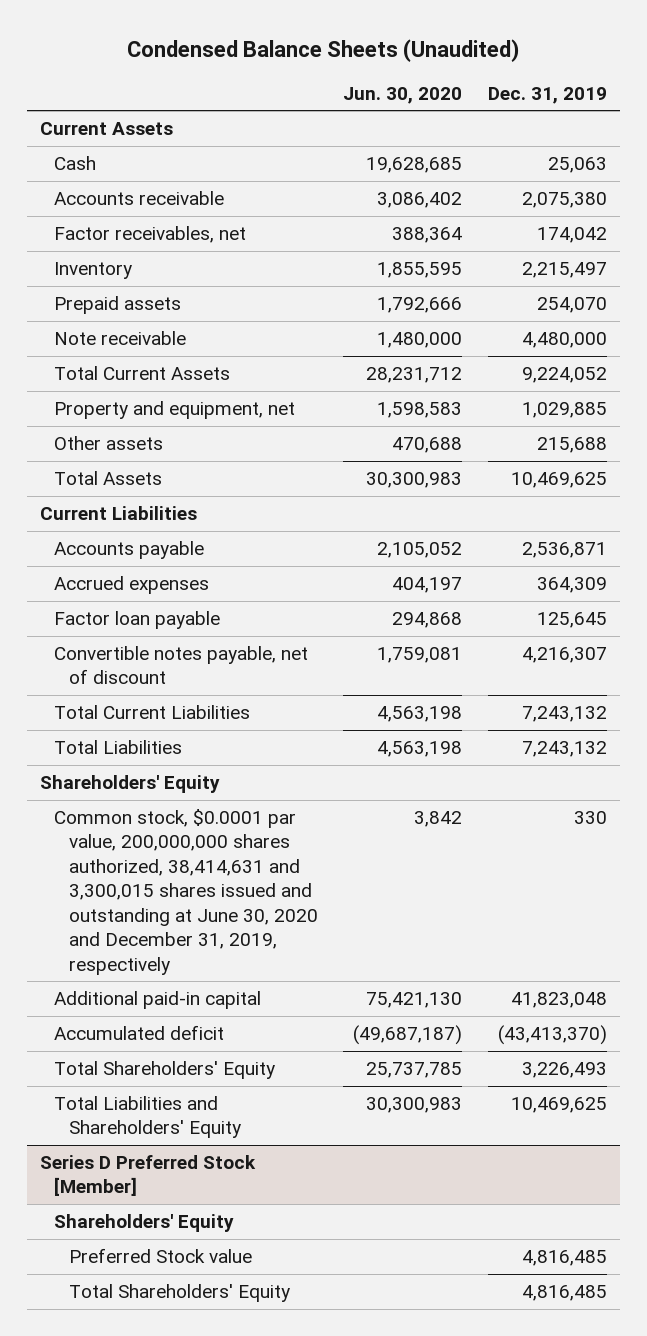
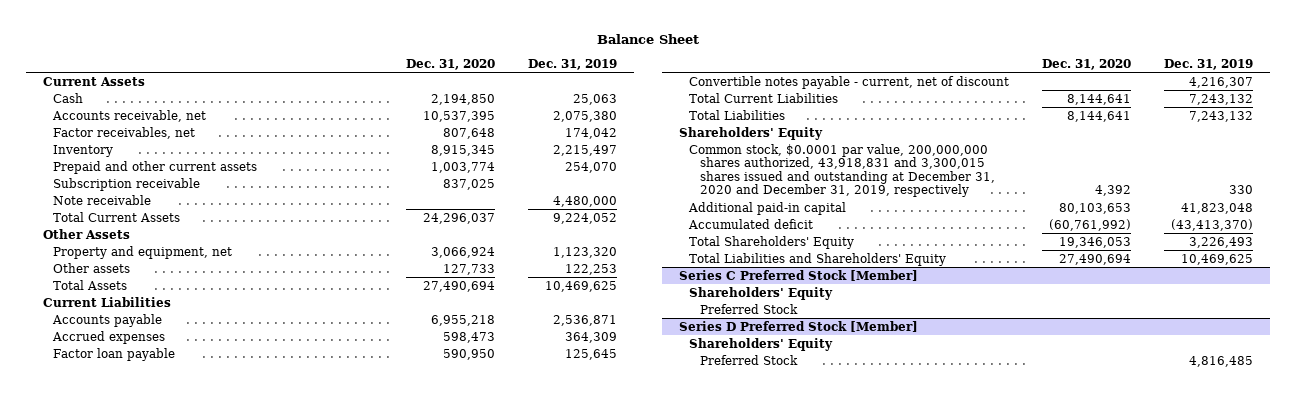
- Condensed Balance Sheets (Unaudited)
+ Balance Sheet
- | Jun. 30, 2020 | Dec. 31, 2019
+ | Dec. 31, 2020 | Dec. 31, 2019
- Accounts receivable | 3,086,402 | 2,075,380
+ Accounts receivable, net | 10,537,395 | 2,075,380
- Prepaid assets | 1,792,666 | 254,070
+ Prepaid and other current assets | 1,003,774 | 254,070
+ Subscription receivable | 837,025 |
- Property and equipment, net | 1,598,583 | 1,029,885
- Other assets | 470,688 | 215,688
+ Other Assets
+ Property and equipment, net | 3,066,924 | 1,123,320
+ Other assets | 127,733 | 122,253
- Convertible notes payable, net of discount | 1,759,081 | 4,216,307
+ Convertible notes payable - current, net of discount | | 4,216,307
- Common stock, $0.0001 par value, 200,000,000 shares authorized, 38,414,631 and 3,300,015 shares issued and outstanding at June 30, 2020 and December 31, 2019, respectively | 3,842 | 330
+ Common stock, $0.0001 par value, 200,000,000 shares authorized, 43,918,831 and 3,300,015 shares issued and outstanding at December 31, 2020 and December 31, 2019, respectively | 4,392 | 330
+ Series C Preferred Stock [Member]
+ Shareholders' Equity
+ Preferred Stock
@ Series D Preferred Stock [Member]
- Preferred Stock value | | 4,816,485
- Total Shareholders' Equity | | 4,816,485
+ Preferred Stock | | 4,816,485

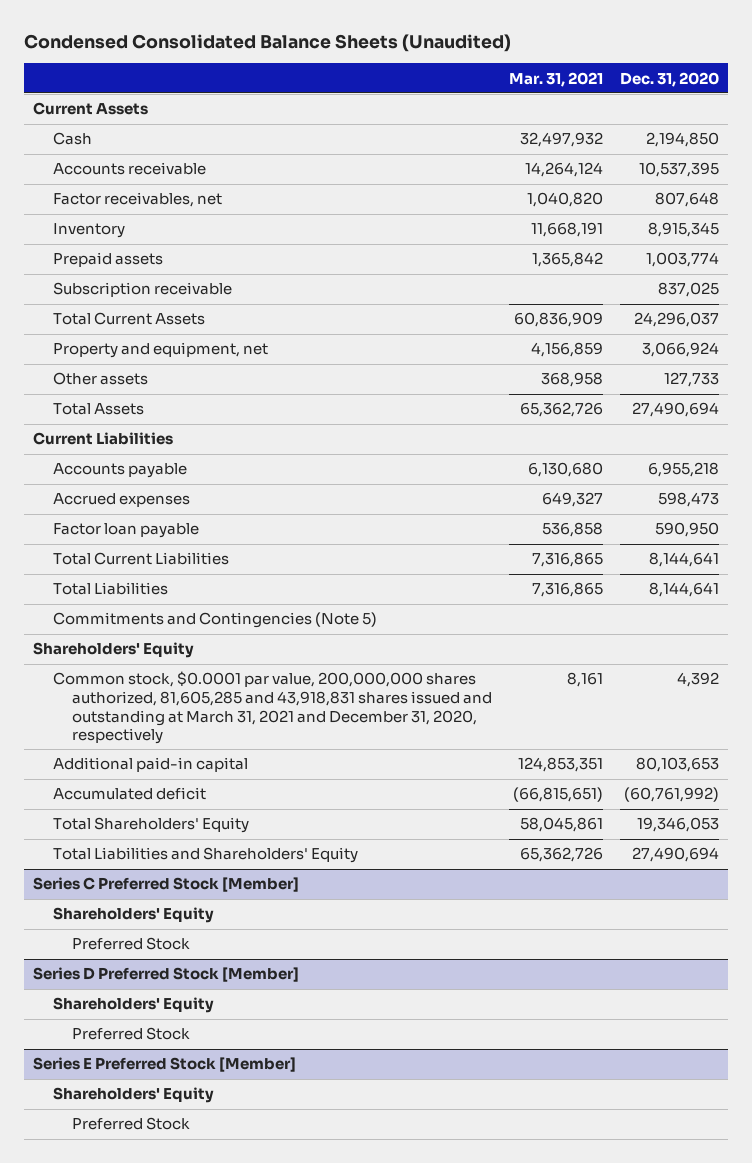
- Balance Sheet
+ Condensed Consolidated Balance Sheets (Unaudited)
- | Dec. 31, 2020 | Dec. 31, 2019
+ | Mar. 31, 2021 | Dec. 31, 2020
- Accounts receivable, net | 10,537,395 | 2,075,380
+ Accounts receivable | 14,264,124 | 10,537,395
- Prepaid and other current assets | 1,003,774 | 254,070
+ Prepaid assets | 1,365,842 | 1,003,774
- Note receivable | | 4,480,000
- Other Assets
- Convertible notes payable - current, net of discount | | 4,216,307
+ Commitments and Contingencies (Note 5)
- Common stock, $0.0001 par value, 200,000,000 shares authorized, 43,918,831 and 3,300,015 shares issued and outstanding at December 31, 2020 and December 31, 2019, respectively | 4,392 | 330
+ Common stock, $0.0001 par value, 200,000,000 shares authorized, 81,605,285 and 43,918,831 shares issued and outstanding at March 31, 2021 and December 31, 2020, respectively | 8,161 | 4,392
+ Series E Preferred Stock [Member]
+ Shareholders' Equity
+ Preferred Stock

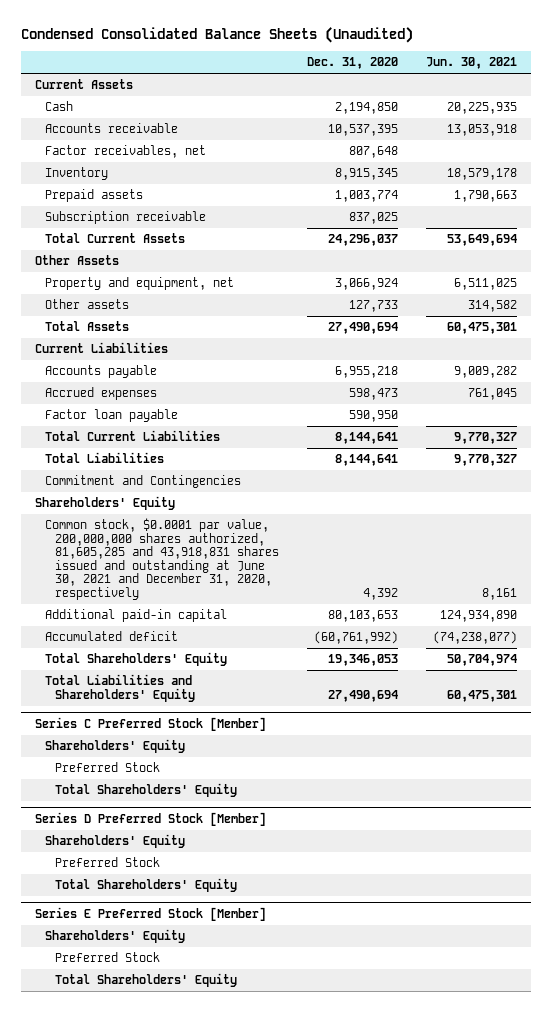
- | Mar. 31, 2021 | Dec. 31, 2020
+ | Dec. 31, 2020 | Jun. 30, 2021
+ Other Assets
- Commitments and Contingencies (Note 5)
+ Commitment and Contingencies
- Common stock, $0.0001 par value, 200,000,000 shares authorized, 81,605,285 and 43,918,831 shares issued and outstanding at March 31, 2021 and December 31, 2020, respectively | 8,161 | 4,392
+ Common stock, $0.0001 par value, 200,000,000 shares authorized, 81,605,285 and 43,918,831 shares issued and outstanding at June 30, 2021 and December 31, 2020, respectively | 4,392 | 8,161
@ Series C Preferred Stock [Member]
+ Total Shareholders' Equity
@ Series D Preferred Stock [Member]
+ Total Shareholders' Equity
@ Series E Preferred Stock [Member]
+ Total Shareholders' Equity

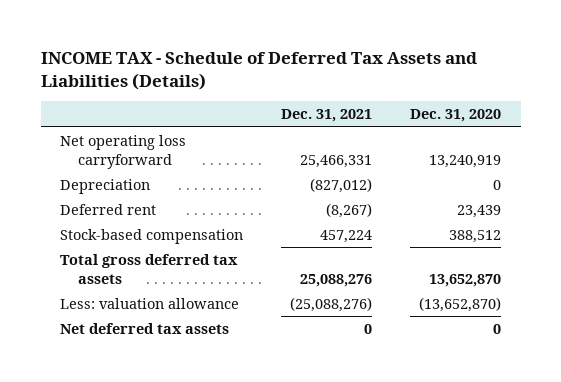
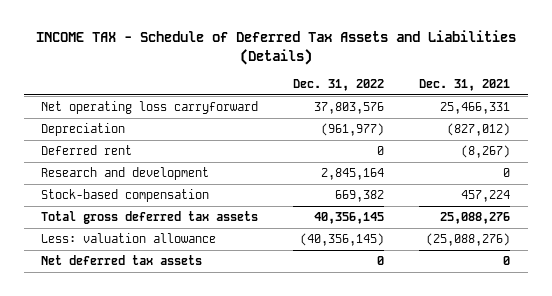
- | Dec. 31, 2021 | Dec. 31, 2020
+ | Dec. 31, 2022 | Dec. 31, 2021
+ Research and development | 2,845,164 | 0

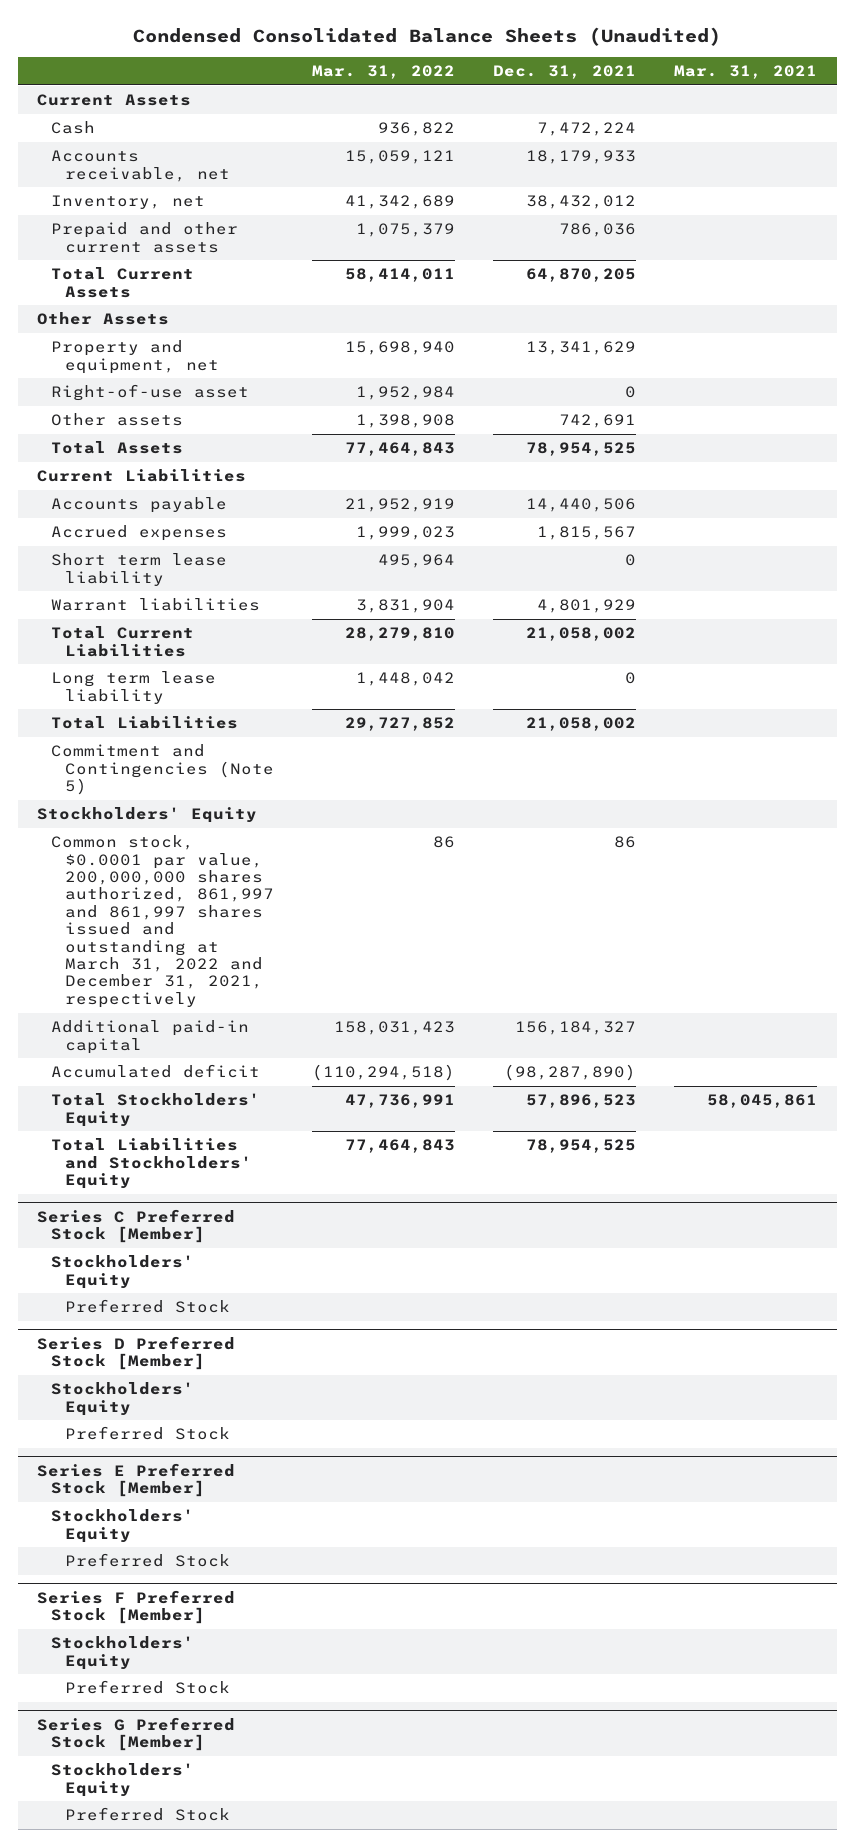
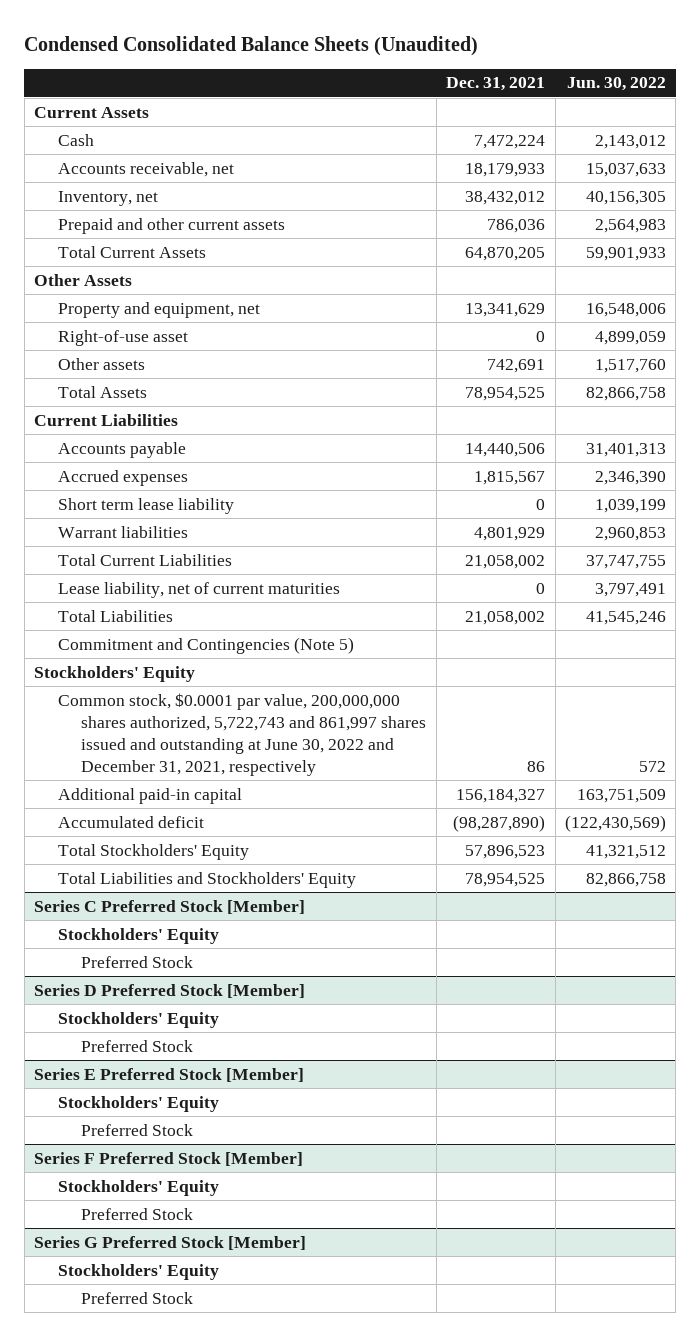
- | Mar. 31, 2022 | Dec. 31, 2021 | Mar. 31, 2021
+ | Dec. 31, 2021 | Jun. 30, 2022
- Long term lease liability | 1,448,042 | 0 |
+ Lease liability, net of current maturities | 0 | 3,797,491
- Common stock, $0.0001 par value, 200,000,000 shares authorized, 861,997 and 861,997 shares issued and outstanding at March 31, 2022 and December 31, 2021, respectively | 86 | 86 |
+ Common stock, $0.0001 par value, 200,000,000 shares authorized, 5,722,743 and 861,997 shares issued and outstanding at June 30, 2022 and December 31, 2021, respectively | 86 | 572

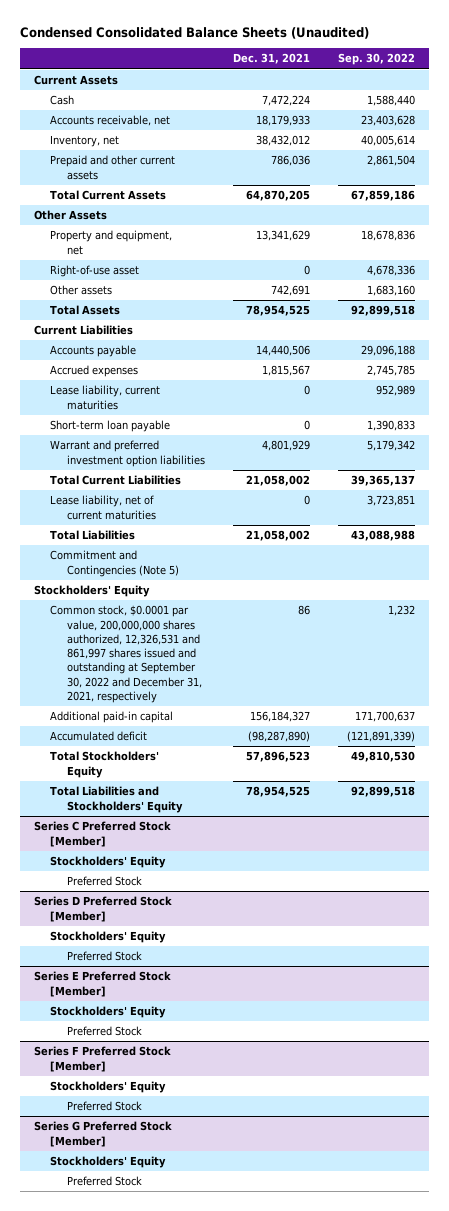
- | Dec. 31, 2021 | Jun. 30, 2022
+ | Dec. 31, 2021 | Sep. 30, 2022
- Short term lease liability | 0 | 1,039,199
- Warrant liabilities | 4,801,929 | 2,960,853
+ Lease liability, current maturities | 0 | 952,989
+ Short-term loan payable | 0 | 1,390,833
+ Warrant and preferred investment option liabilities | 4,801,929 | 5,179,342
- Common stock, $0.0001 par value, 200,000,000 shares authorized, 5,722,743 and 861,997 shares issued and outstanding at June 30, 2022 and December 31, 2021, respectively | 86 | 572
+ Common stock, $0.0001 par value, 200,000,000 shares authorized, 12,326,531 and 861,997 shares issued and outstanding at September 30, 2022 and December 31, 2021, respectively | 86 | 1,232

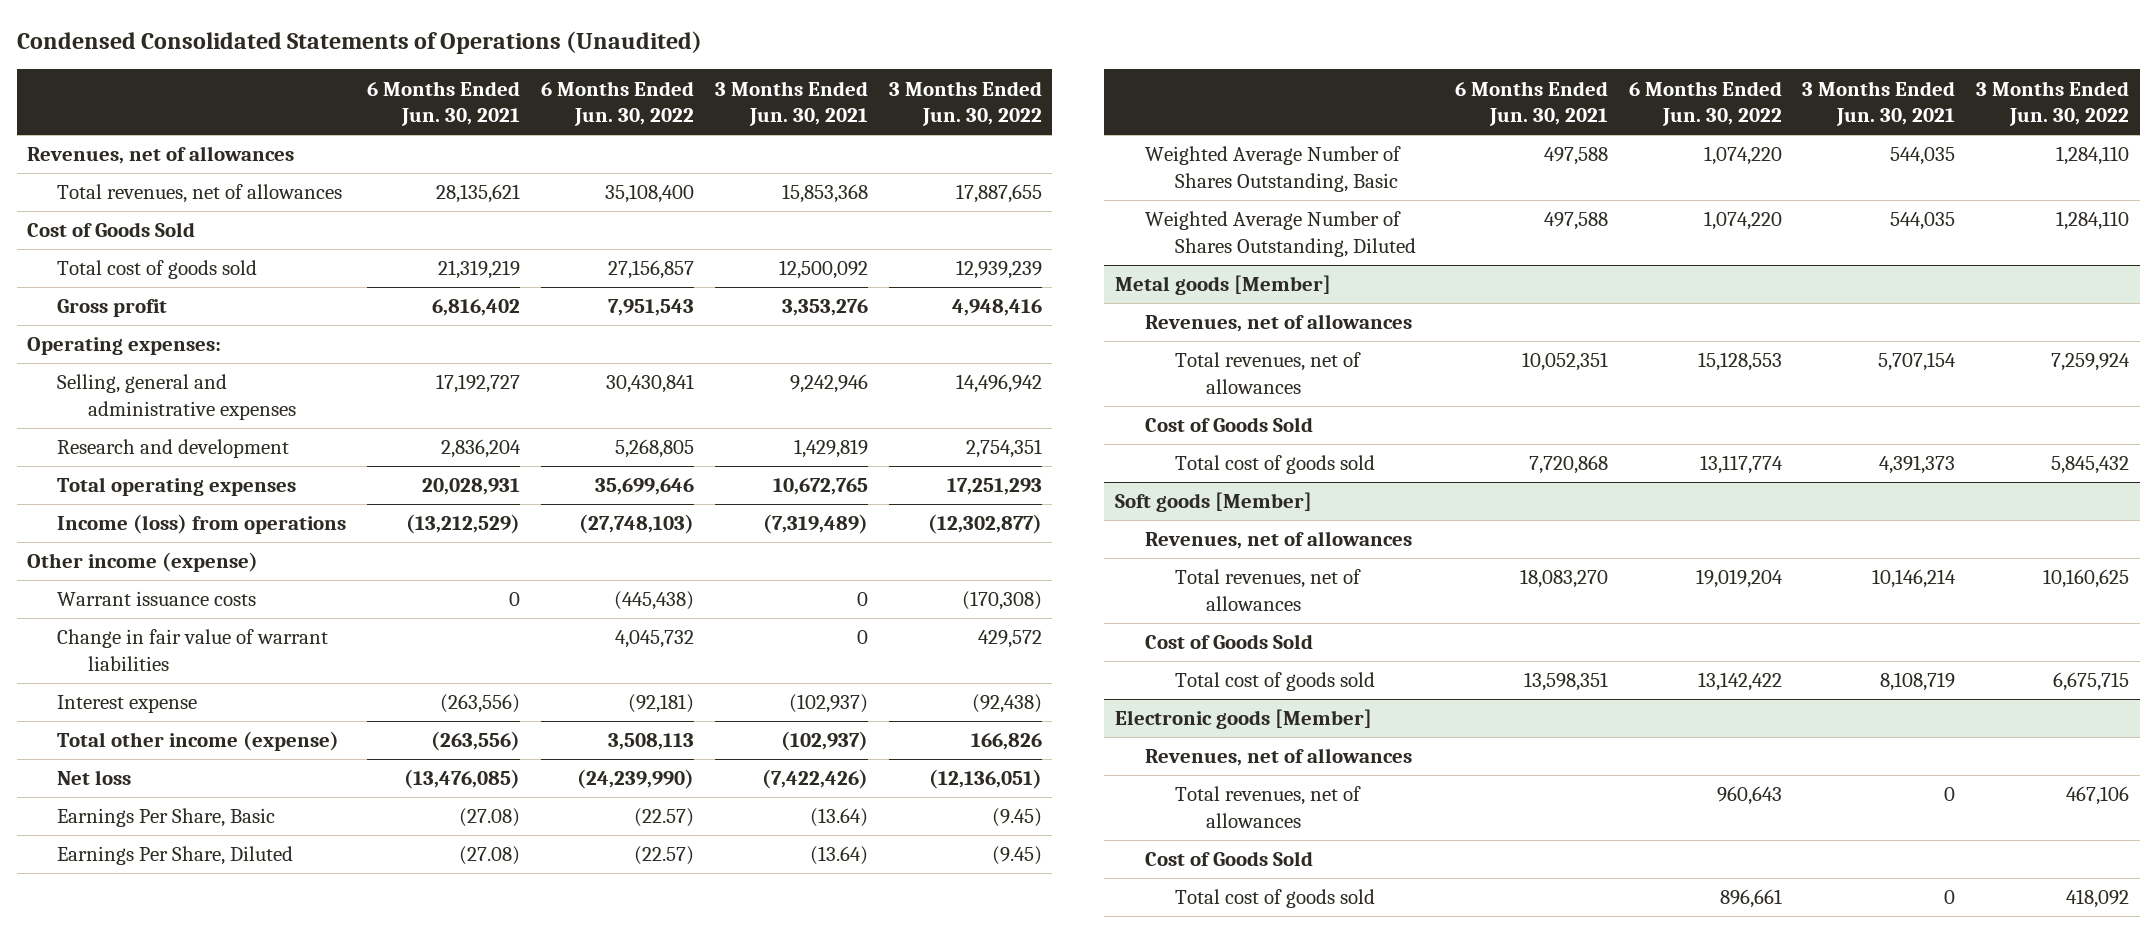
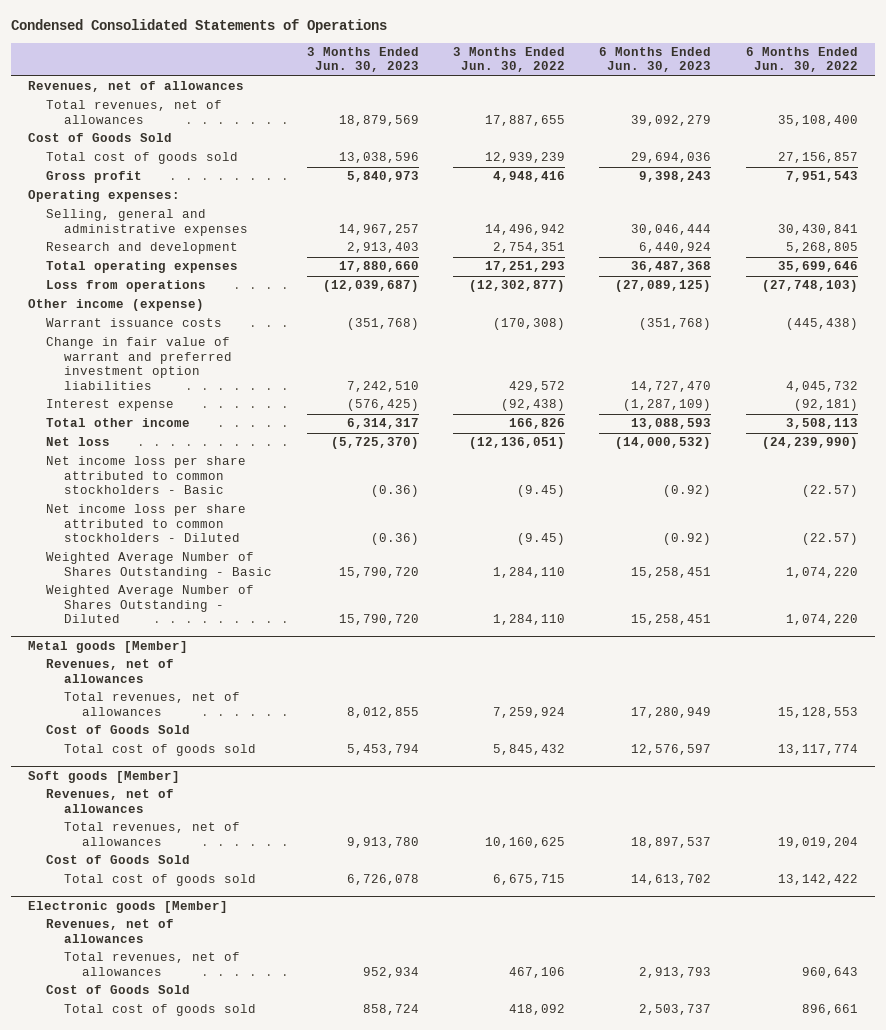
- Condensed Consolidated Statements of Operations (Unaudited)
+ Condensed Consolidated Statements of Operations
- | 6 Months Ended Jun. 30, 2021 | 6 Months Ended Jun. 30, 2022 | 3 Months Ended Jun. 30, 2021 | 3 Months Ended Jun. 30, 2022
+ | 3 Months Ended Jun. 30, 2023 | 3 Months Ended Jun. 30, 2022 | 6 Months Ended Jun. 30, 2023 | 6 Months Ended Jun. 30, 2022
- Income (loss) from operations | (13,212,529) | (27,748,103) | (7,319,489) | (12,302,877)
+ Loss from operations | (12,039,687) | (12,302,877) | (27,089,125) | (27,748,103)
- Change in fair value of warrant liabilities | | 4,045,732 | 0 | 429,572
+ Change in fair value of warrant and preferred investment option liabilities | 7,242,510 | 429,572 | 14,727,470 | 4,045,732
- Total other income (expense) | (263,556) | 3,508,113 | (102,937) | 166,826
+ Total other income | 6,314,317 | 166,826 | 13,088,593 | 3,508,113
- Earnings Per Share, Basic | (27.08) | (22.57) | (13.64) | (9.45)
- Earnings Per Share, Diluted | (27.08) | (22.57) | (13.64) | (9.45)
- Weighted Average Number of Shares Outstanding, Basic | 497,588 | 1,074,220 | 544,035 | 1,284,110
- Weighted Average Number of Shares Outstanding, Diluted | 497,588 | 1,074,220 | 544,035 | 1,284,110
+ Net income loss per share attributed to common stockholders - Basic | (0.36) | (9.45) | (0.92) | (22.57)
+ Net income loss per share attributed to common stockholders - Diluted | (0.36) | (9.45) | (0.92) | (22.57)
+ Weighted Average Number of Shares Outstanding - Basic | 15,790,720 | 1,284,110 | 15,258,451 | 1,074,220
+ Weighted Average Number of Shares Outstanding - Diluted | 15,790,720 | 1,284,110 | 15,258,451 | 1,074,220

